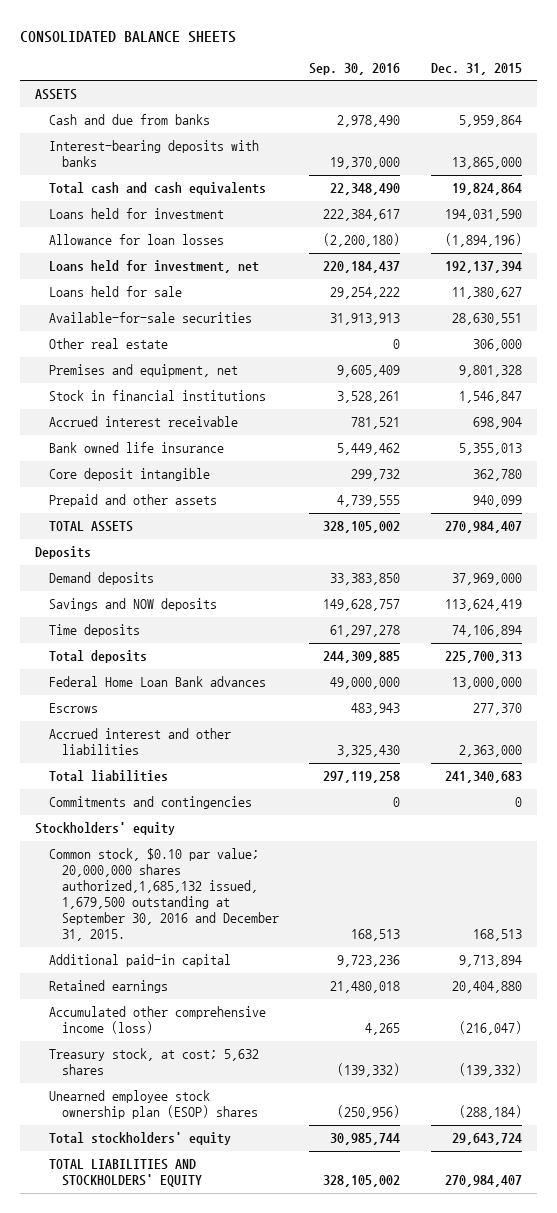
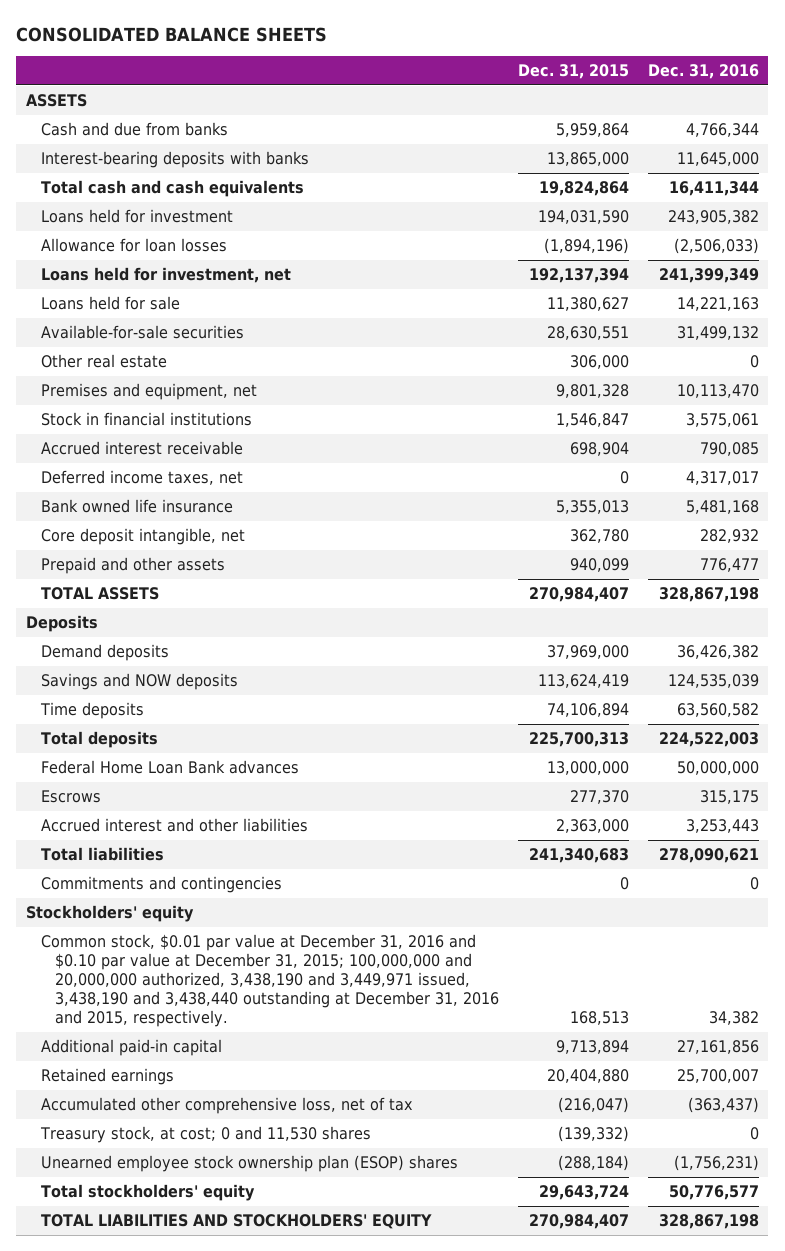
- | Sep. 30, 2016 | Dec. 31, 2015
+ | Dec. 31, 2015 | Dec. 31, 2016
+ Deferred income taxes, net | 0 | 4,317,017
- Core deposit intangible | 299,732 | 362,780
+ Core deposit intangible, net | 362,780 | 282,932
- Common stock, $0.10 par value; 20,000,000 shares authorized,1,685,132 issued, 1,679,500 outstanding at September 30, 2016 and December 31, 2015. | 168,513 | 168,513
+ Common stock, $0.01 par value at December 31, 2016 and $0.10 par value at December 31, 2015; 100,000,000 and 20,000,000 authorized, 3,438,190 and 3,449,971 issued, 3,438,190 and 3,438,440 outstanding at December 31, 2016 and 2015, respectively. | 168,513 | 34,382
- Accumulated other comprehensive income (loss) | 4,265 | (216,047)
- Treasury stock, at cost; 5,632 shares | (139,332) | (139,332)
+ Accumulated other comprehensive loss, net of tax | (216,047) | (363,437)
+ Treasury stock, at cost; 0 and 11,530 shares | (139,332) | 0

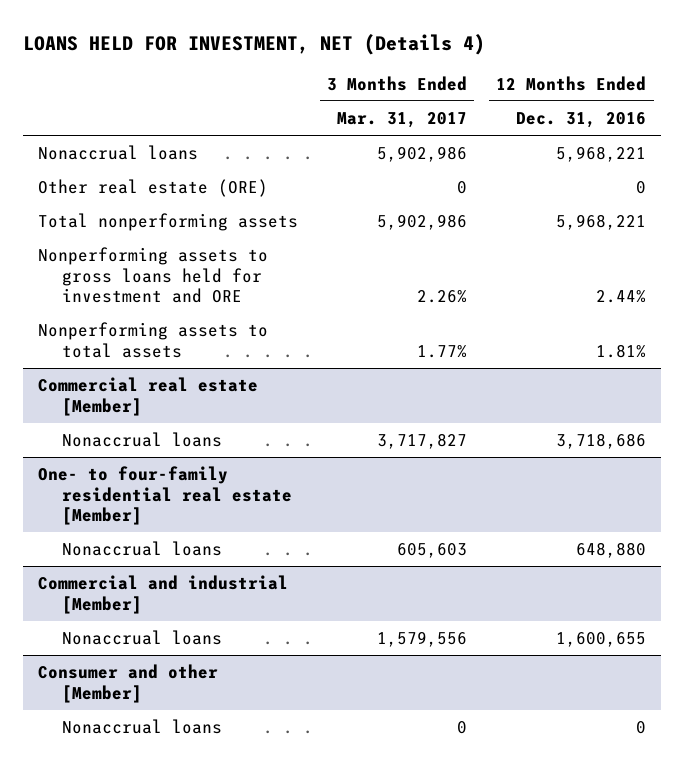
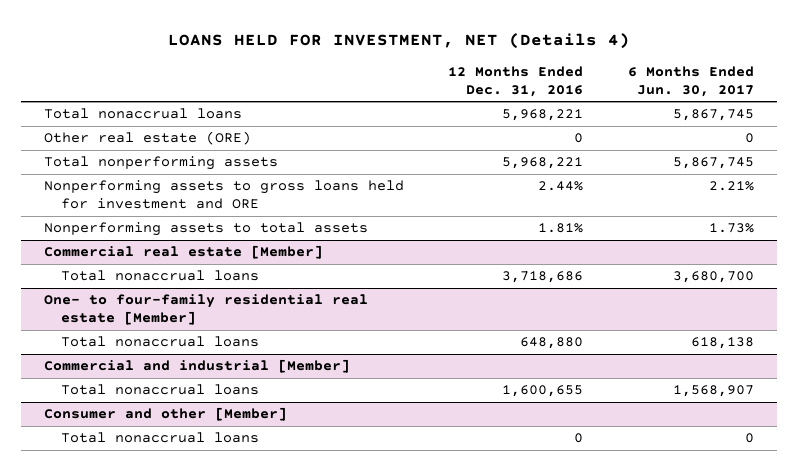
- | 3 Months Ended Mar. 31, 2017 | 12 Months Ended Dec. 31, 2016
+ | 12 Months Ended Dec. 31, 2016 | 6 Months Ended Jun. 30, 2017
- Nonaccrual loans | 5,902,986 | 5,968,221
+ Total nonaccrual loans | 5,968,221 | 5,867,745
@ Commercial real estate [Member]
- Nonaccrual loans | 3,717,827 | 3,718,686
+ Total nonaccrual loans | 3,718,686 | 3,680,700
@ One- to four-family residential real estate [Member]
- Nonaccrual loans | 605,603 | 648,880
+ Total nonaccrual loans | 648,880 | 618,138
@ Commercial and industrial [Member]
- Nonaccrual loans | 1,579,556 | 1,600,655
+ Total nonaccrual loans | 1,600,655 | 1,568,907
@ Consumer and other [Member]
- Nonaccrual loans | 0 | 0
+ Total nonaccrual loans | 0 | 0

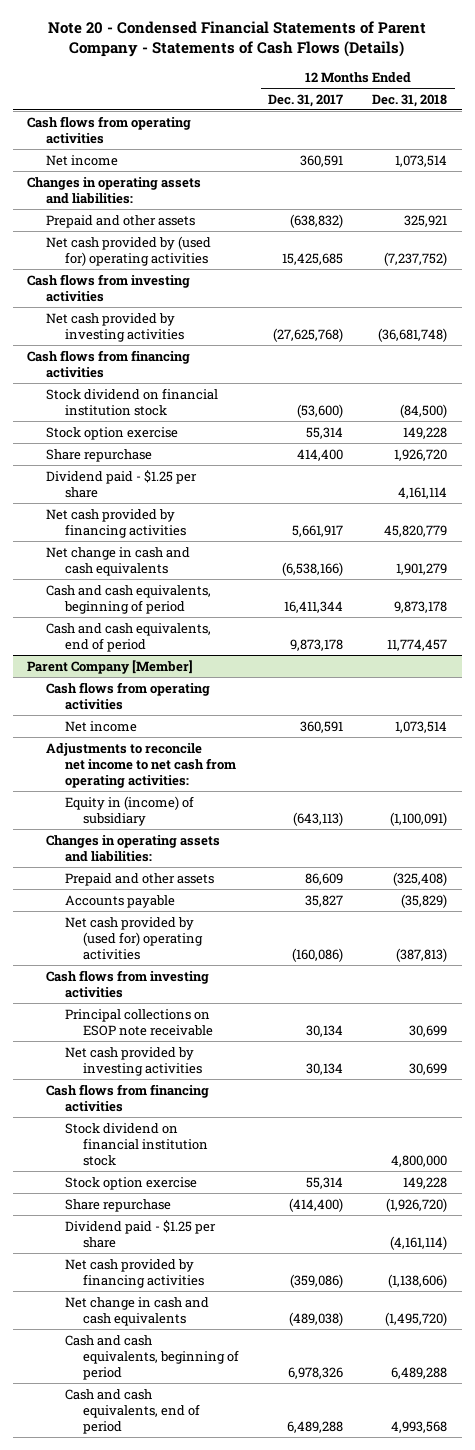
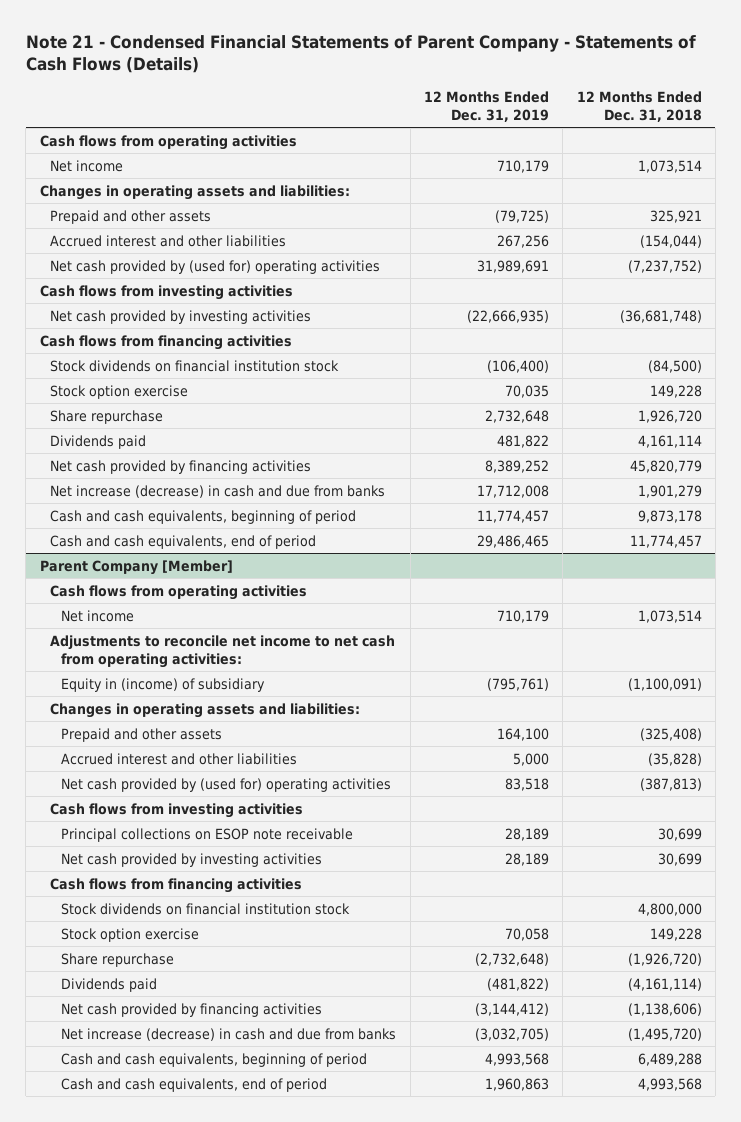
- Note 20 - Condensed Financial Statements of Parent Company - Statements of Cash Flows (Details)
+ Note 21 - Condensed Financial Statements of Parent Company - Statements of Cash Flows (Details)
- | 12 Months Ended Dec. 31, 2017 | 12 Months Ended Dec. 31, 2018
+ | 12 Months Ended Dec. 31, 2019 | 12 Months Ended Dec. 31, 2018
+ Accrued interest and other liabilities | 267,256 | (154,044)
- Stock dividend on financial institution stock | (53,600) | (84,500)
+ Stock dividends on financial institution stock | (106,400) | (84,500)
- Dividend paid - $1.25 per share | | 4,161,114
+ Dividends paid | 481,822 | 4,161,114
- Net change in cash and cash equivalents | (6,538,166) | 1,901,279
+ Net increase (decrease) in cash and due from banks | 17,712,008 | 1,901,279
@ Parent Company [Member]
- Accounts payable | 35,827 | (35,829)
+ Accrued interest and other liabilities | 5,000 | (35,828)
- Stock dividend on financial institution stock | | 4,800,000
+ Stock dividends on financial institution stock | | 4,800,000
- Dividend paid - $1.25 per share | | (4,161,114)
+ Dividends paid | (481,822) | (4,161,114)
- Net change in cash and cash equivalents | (489,038) | (1,495,720)
+ Net increase (decrease) in cash and due from banks | (3,032,705) | (1,495,720)

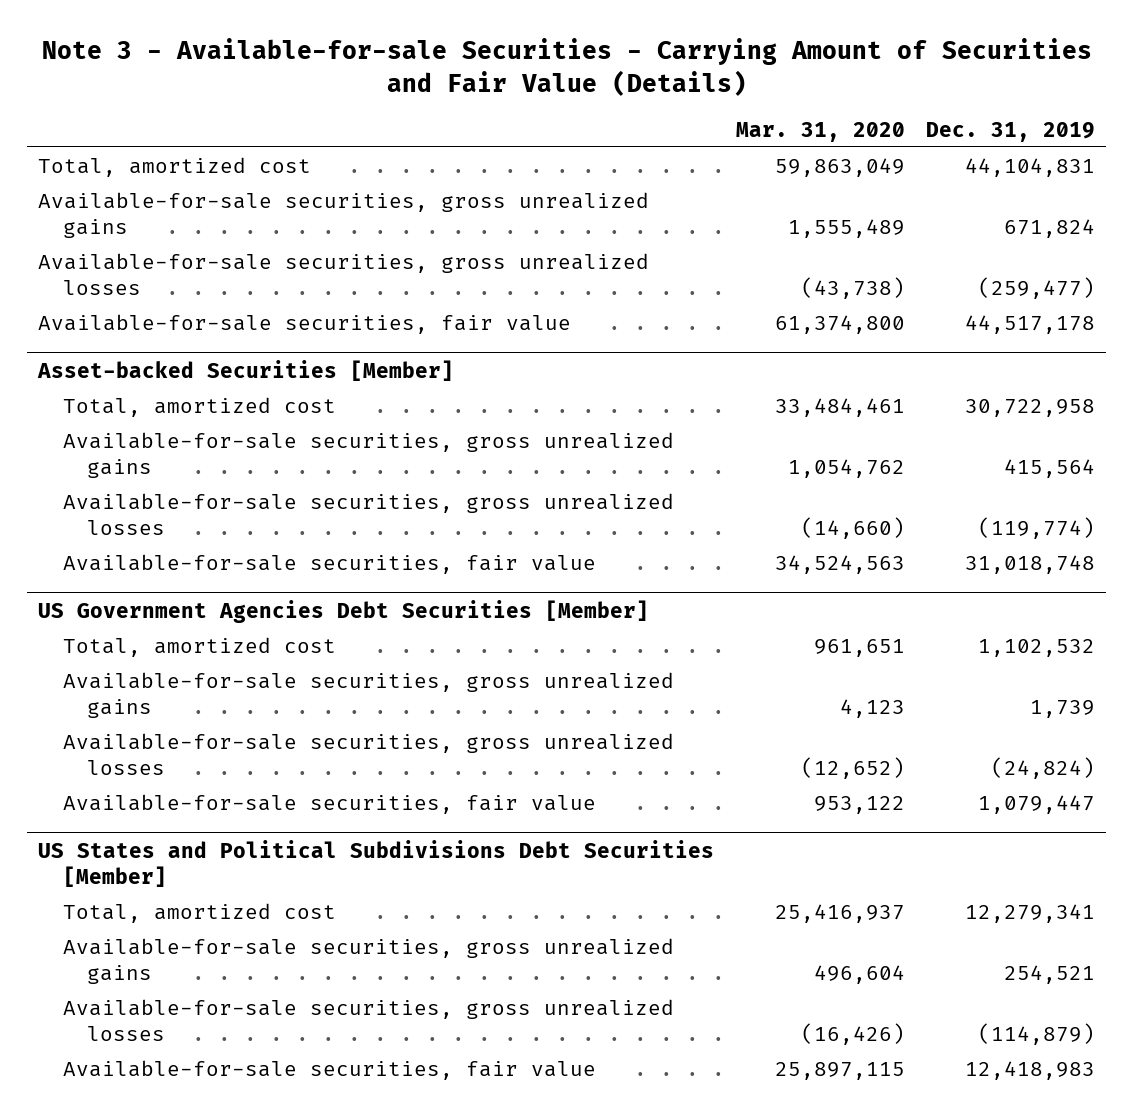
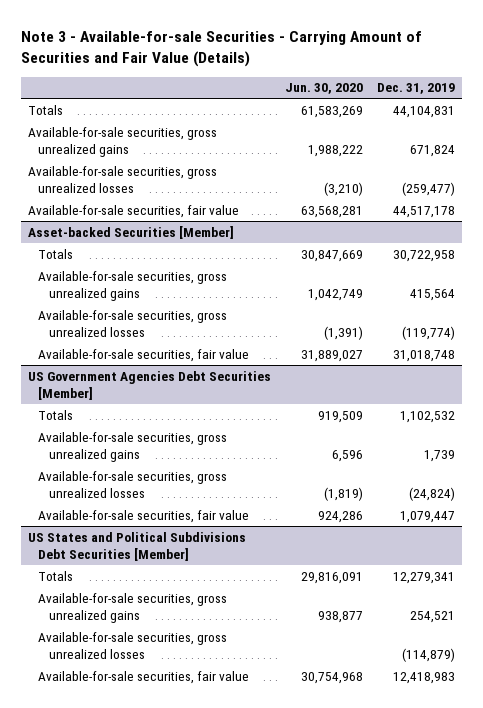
- | Mar. 31, 2020 | Dec. 31, 2019
+ | Jun. 30, 2020 | Dec. 31, 2019
- Total, amortized cost | 59,863,049 | 44,104,831
+ Totals | 61,583,269 | 44,104,831
@ Asset-backed Securities [Member]
- Total, amortized cost | 33,484,461 | 30,722,958
+ Totals | 30,847,669 | 30,722,958
@ US Government Agencies Debt Securities [Member]
- Total, amortized cost | 961,651 | 1,102,532
+ Totals | 919,509 | 1,102,532
@ US States and Political Subdivisions Debt Securities [Member]
- Total, amortized cost | 25,416,937 | 12,279,341
+ Totals | 29,816,091 | 12,279,341

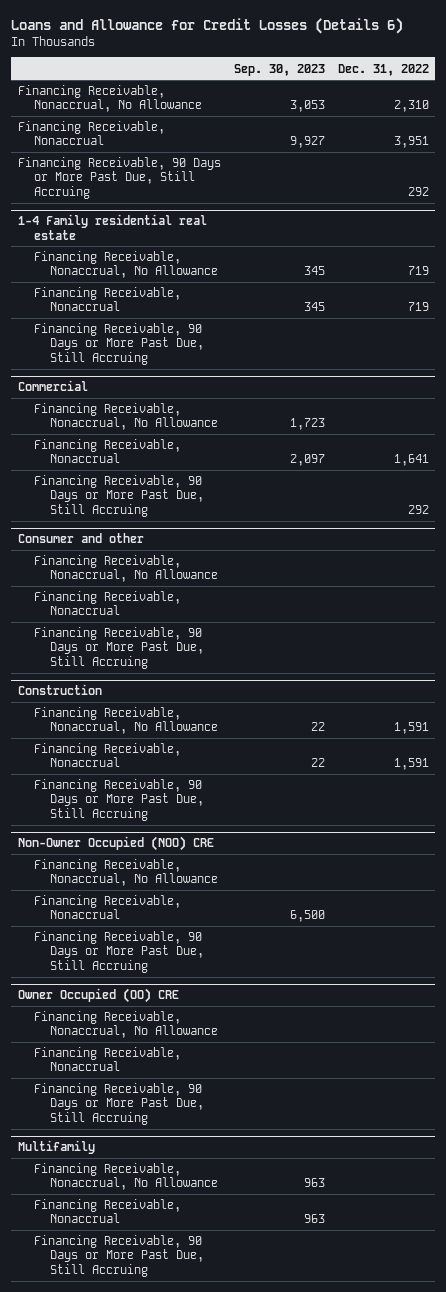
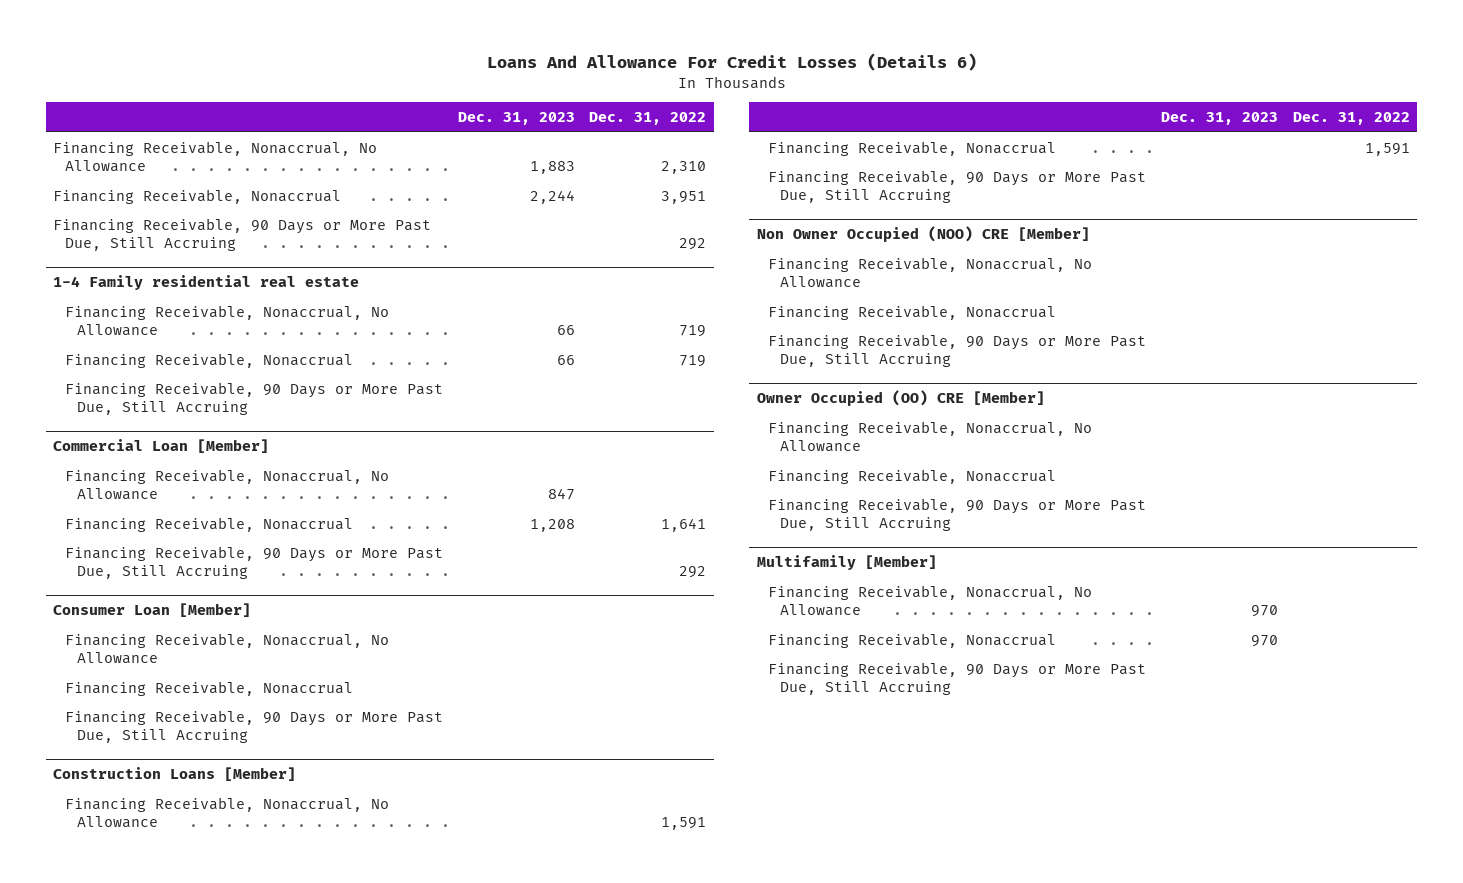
- Loans and Allowance for Credit Losses (Details 6)
+ Loans And Allowance For Credit Losses (Details 6)
- | Sep. 30, 2023 | Dec. 31, 2022
+ | Dec. 31, 2023 | Dec. 31, 2022
- Commercial
+ Commercial Loan [Member]
- Consumer and other
+ Consumer Loan [Member]
- Construction
+ Construction Loans [Member]
- Non-Owner Occupied (NOO) CRE
+ Non Owner Occupied (NOO) CRE [Member]
- Owner Occupied (OO) CRE
+ Owner Occupied (OO) CRE [Member]
- Multifamily
+ Multifamily [Member]

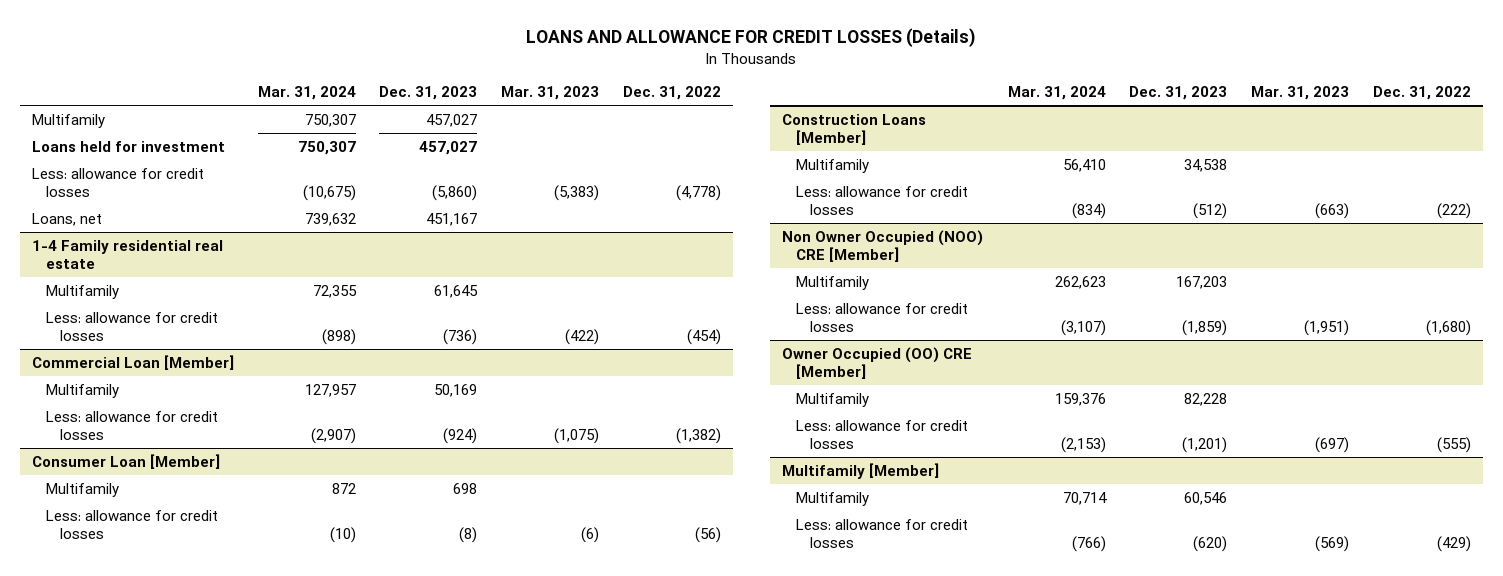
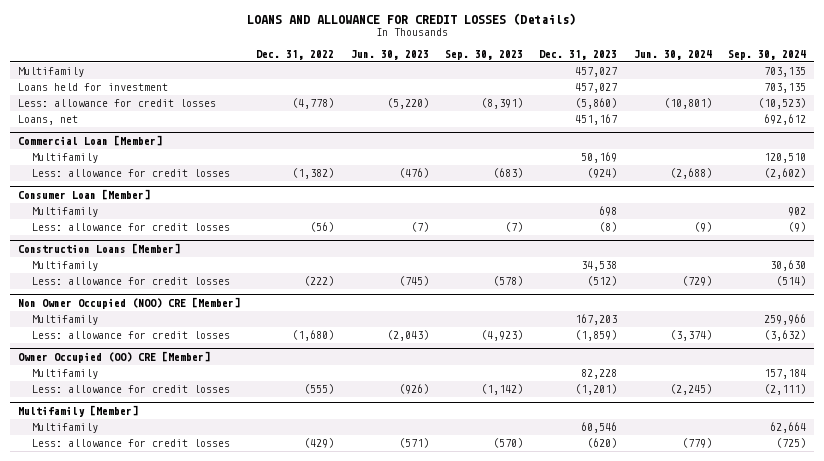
- | Mar. 31, 2024 | Dec. 31, 2023 | Mar. 31, 2023 | Dec. 31, 2022
+ | Dec. 31, 2022 | Jun. 30, 2023 | Sep. 30, 2023 | Dec. 31, 2023 | Jun. 30, 2024 | Sep. 30, 2024
- 1-4 Family residential real estate
- Multifamily | 72,355 | 61,645 | |
- Less: allowance for credit losses | (898) | (736) | (422) | (454)

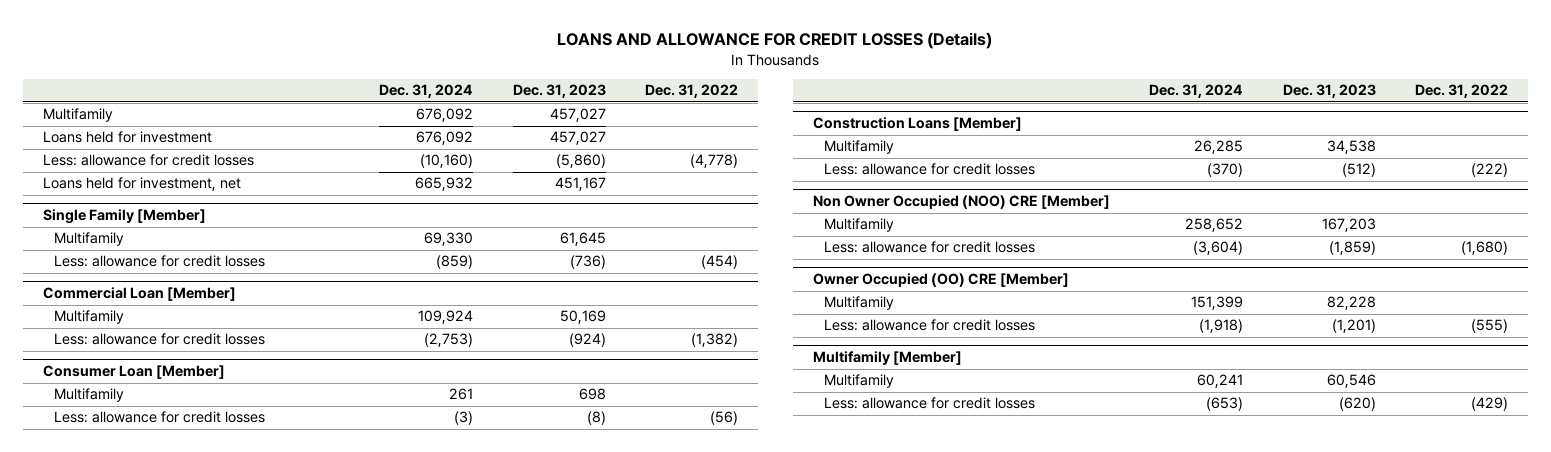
- | Dec. 31, 2022 | Jun. 30, 2023 | Sep. 30, 2023 | Dec. 31, 2023 | Jun. 30, 2024 | Sep. 30, 2024
+ | Dec. 31, 2024 | Dec. 31, 2023 | Dec. 31, 2022
- Loans, net | | | | 451,167 | | 692,612
+ Loans held for investment, net | 665,932 | 451,167 |
+ Single Family [Member]
+ Multifamily | 69,330 | 61,645 |
+ Less: allowance for credit losses | (859) | (736) | (454)

